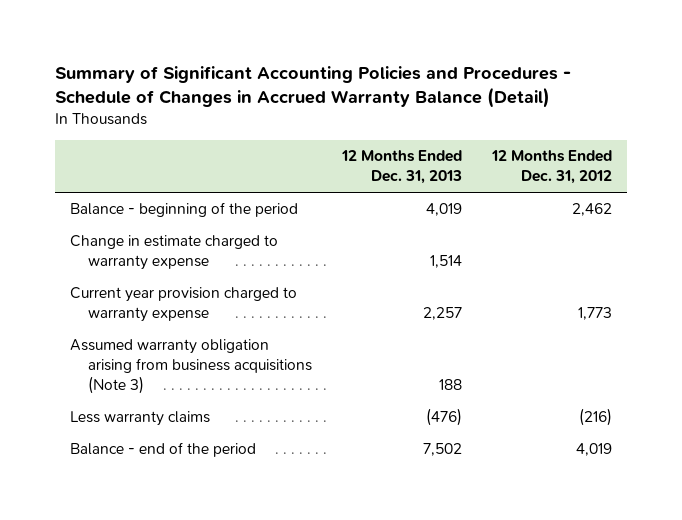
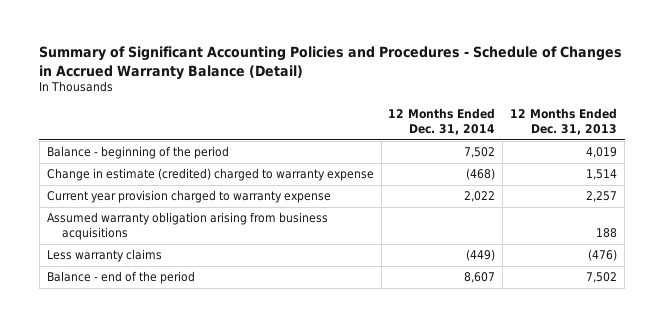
- | 12 Months Ended Dec. 31, 2013 | 12 Months Ended Dec. 31, 2012
+ | 12 Months Ended Dec. 31, 2014 | 12 Months Ended Dec. 31, 2013
- Change in estimate charged to warranty expense | 1,514 |
+ Change in estimate (credited) charged to warranty expense | (468) | 1,514
- Assumed warranty obligation arising from business acquisitions (Note 3) | 188 |
+ Assumed warranty obligation arising from business acquisitions | | 188

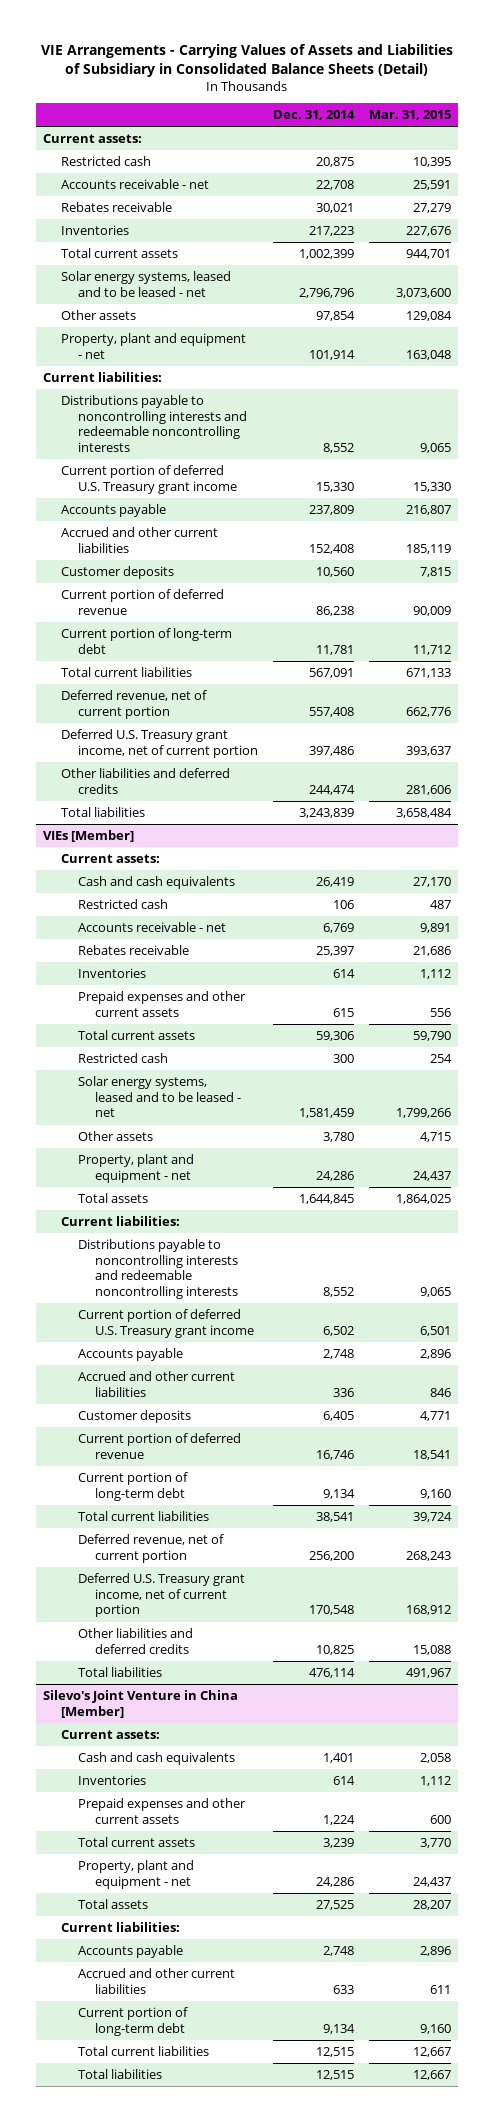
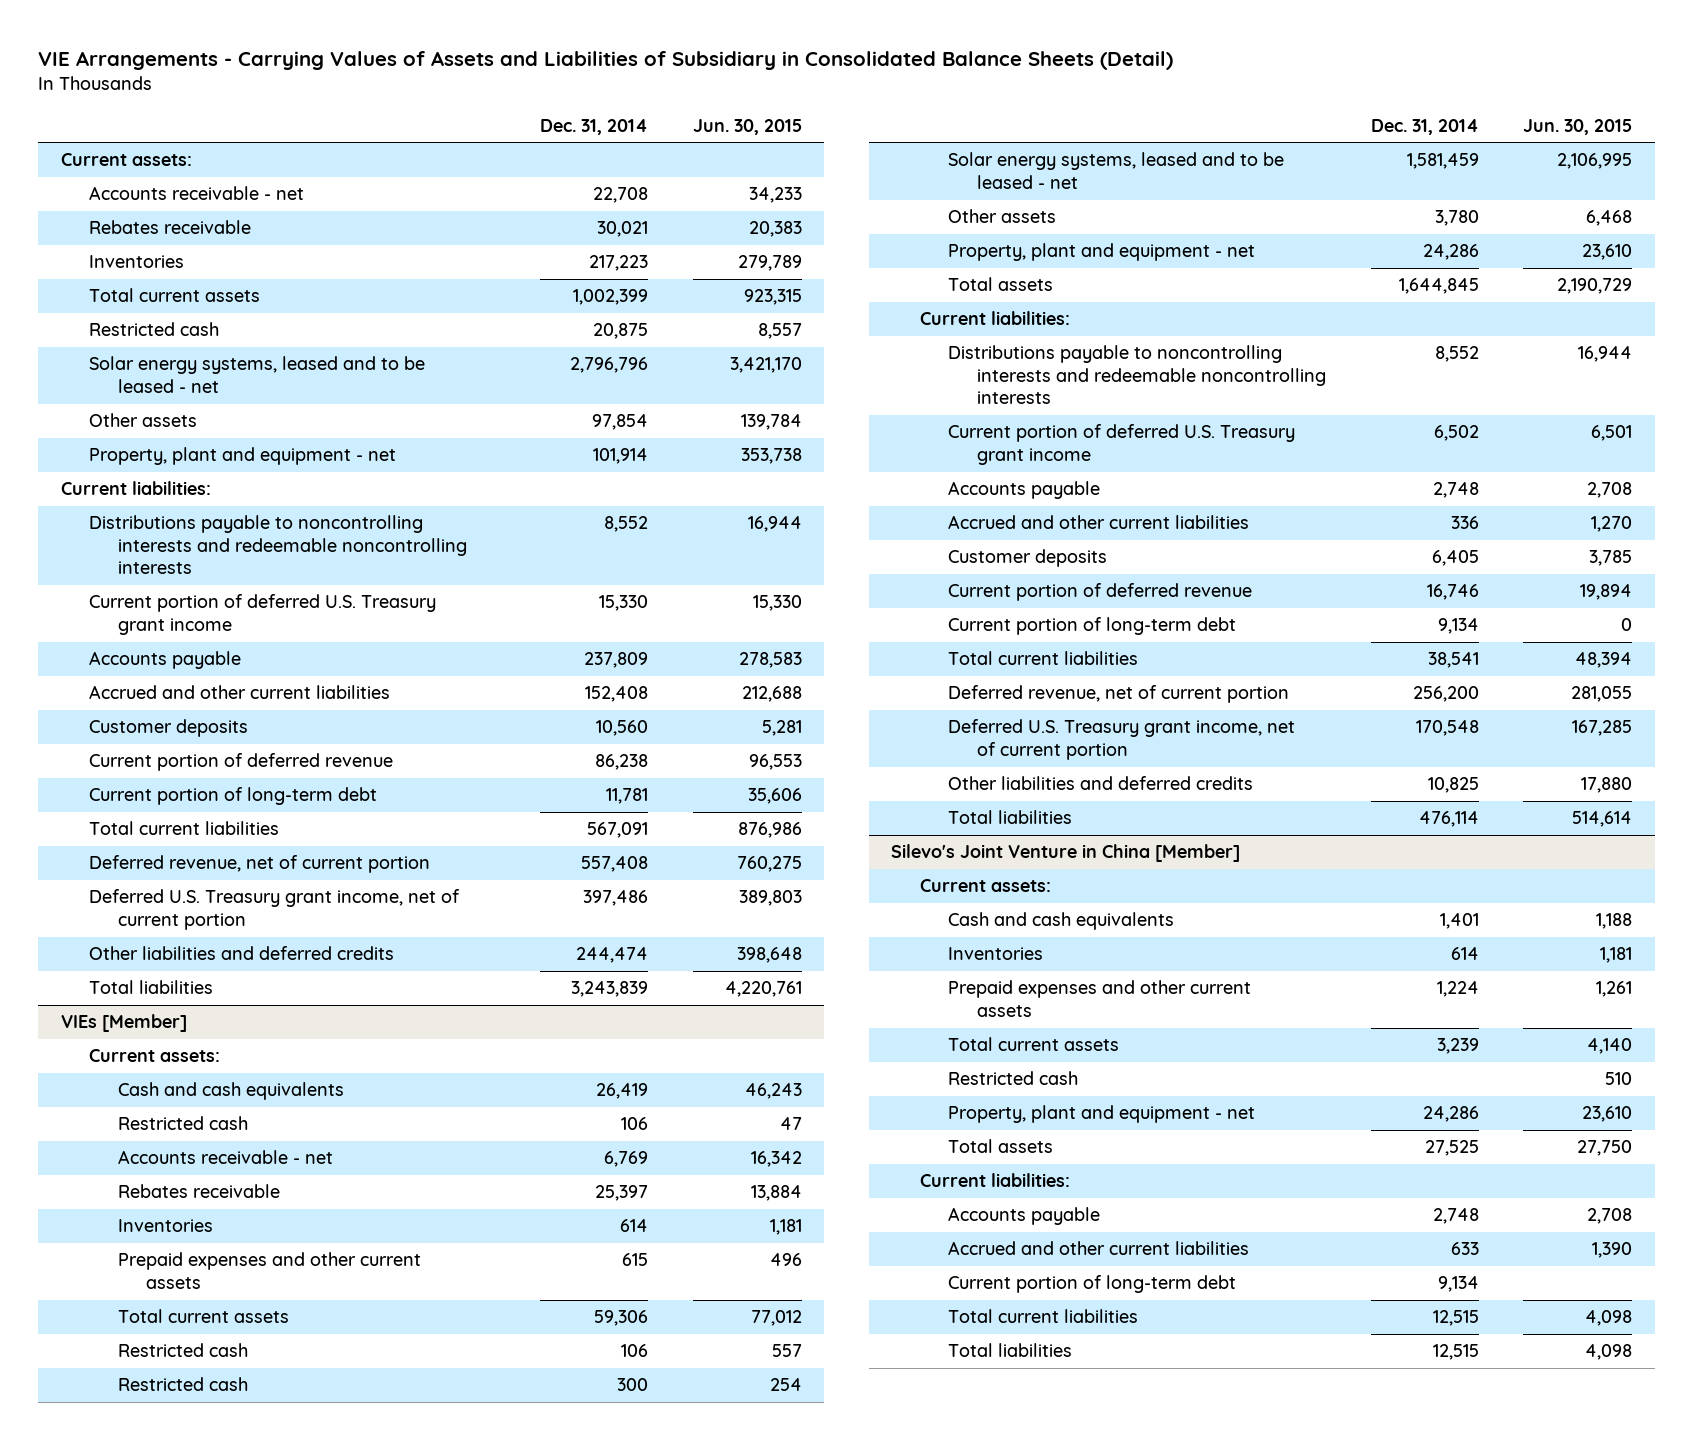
- | Dec. 31, 2014 | Mar. 31, 2015
+ | Dec. 31, 2014 | Jun. 30, 2015
moved down: Restricted cash | 20,875 | 8,557
@ VIEs [Member]
+ Restricted cash | 106 | 557
@ Silevo's Joint Venture in China [Member]
+ Restricted cash | | 510

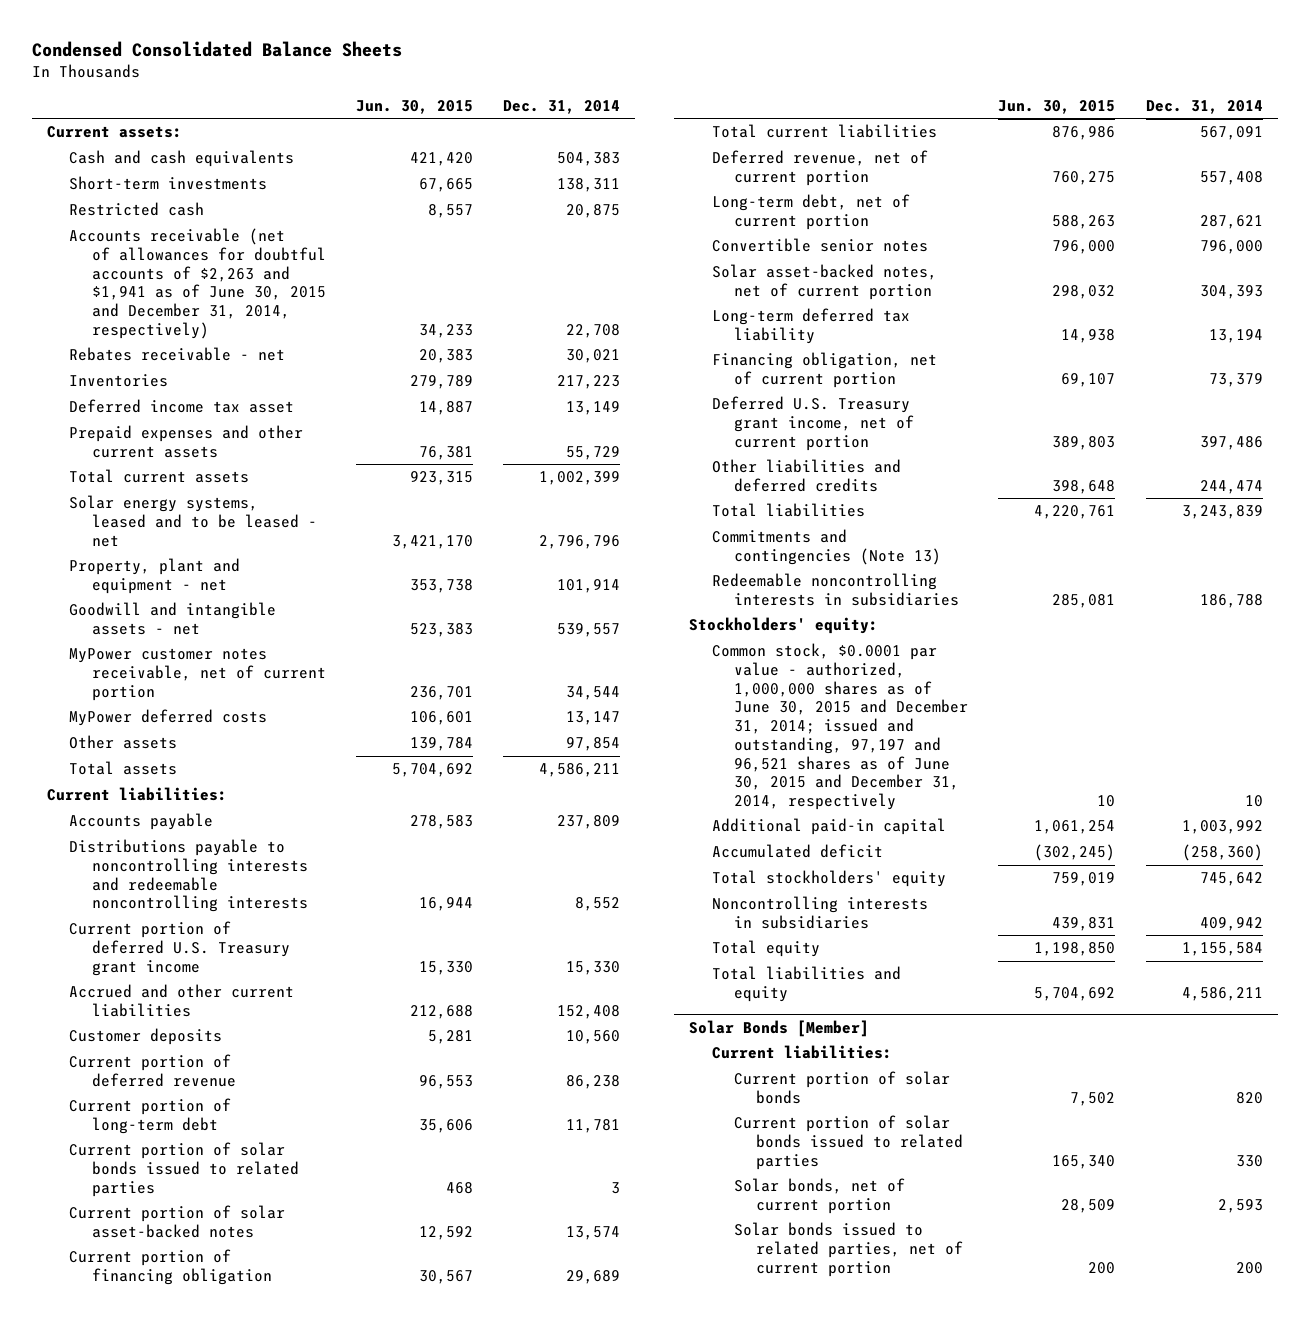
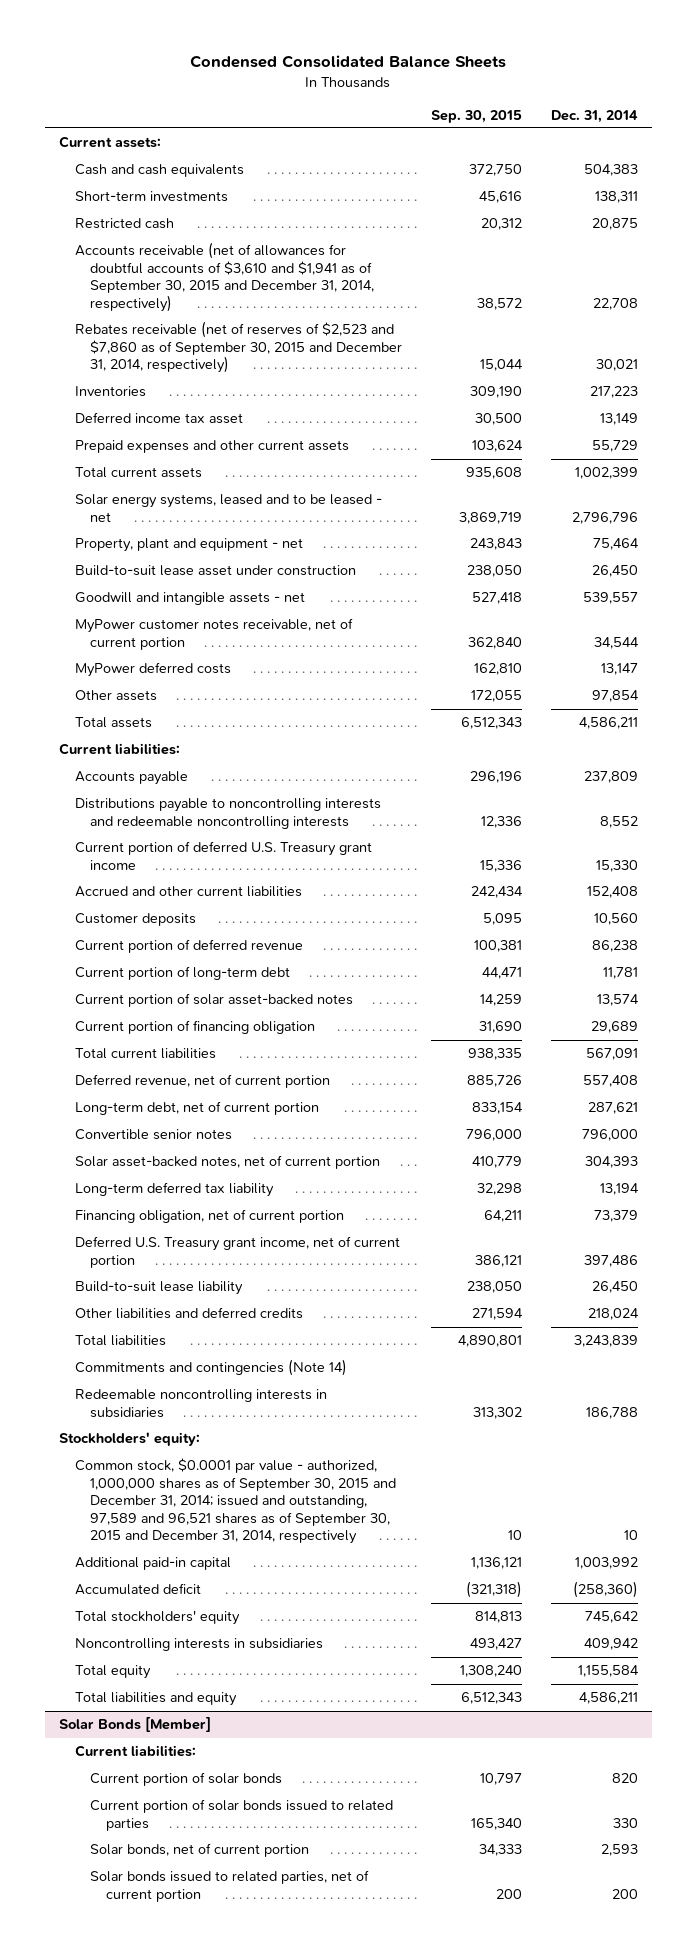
- | Jun. 30, 2015 | Dec. 31, 2014
+ | Sep. 30, 2015 | Dec. 31, 2014
- Accounts receivable (net of allowances for doubtful accounts of $2,263 and $1,941 as of June 30, 2015 and December 31, 2014, respectively) | 34,233 | 22,708
- Rebates receivable - net | 20,383 | 30,021
+ Accounts receivable (net of allowances for doubtful accounts of $3,610 and $1,941 as of September 30, 2015 and December 31, 2014, respectively) | 38,572 | 22,708
+ Rebates receivable (net of reserves of $2,523 and $7,860 as of September 30, 2015 and December 31, 2014, respectively) | 15,044 | 30,021
- Property, plant and equipment - net | 353,738 | 101,914
+ Property, plant and equipment - net | 243,843 | 75,464
+ Build-to-suit lease asset under construction | 238,050 | 26,450
- Current portion of solar bonds issued to related parties | 468 | 3
- Other liabilities and deferred credits | 398,648 | 244,474
+ Build-to-suit lease liability | 238,050 | 26,450
+ Other liabilities and deferred credits | 271,594 | 218,024
- Commitments and contingencies (Note 13)
+ Commitments and contingencies (Note 14)
- Common stock, $0.0001 par value - authorized, 1,000,000 shares as of June 30, 2015 and December 31, 2014; issued and outstanding, 97,197 and 96,521 shares as of June 30, 2015 and December 31, 2014, respectively | 10 | 10
+ Common stock, $0.0001 par value - authorized, 1,000,000 shares as of September 30, 2015 and December 31, 2014; issued and outstanding, 97,589 and 96,521 shares as of September 30, 2015 and December 31, 2014, respectively | 10 | 10

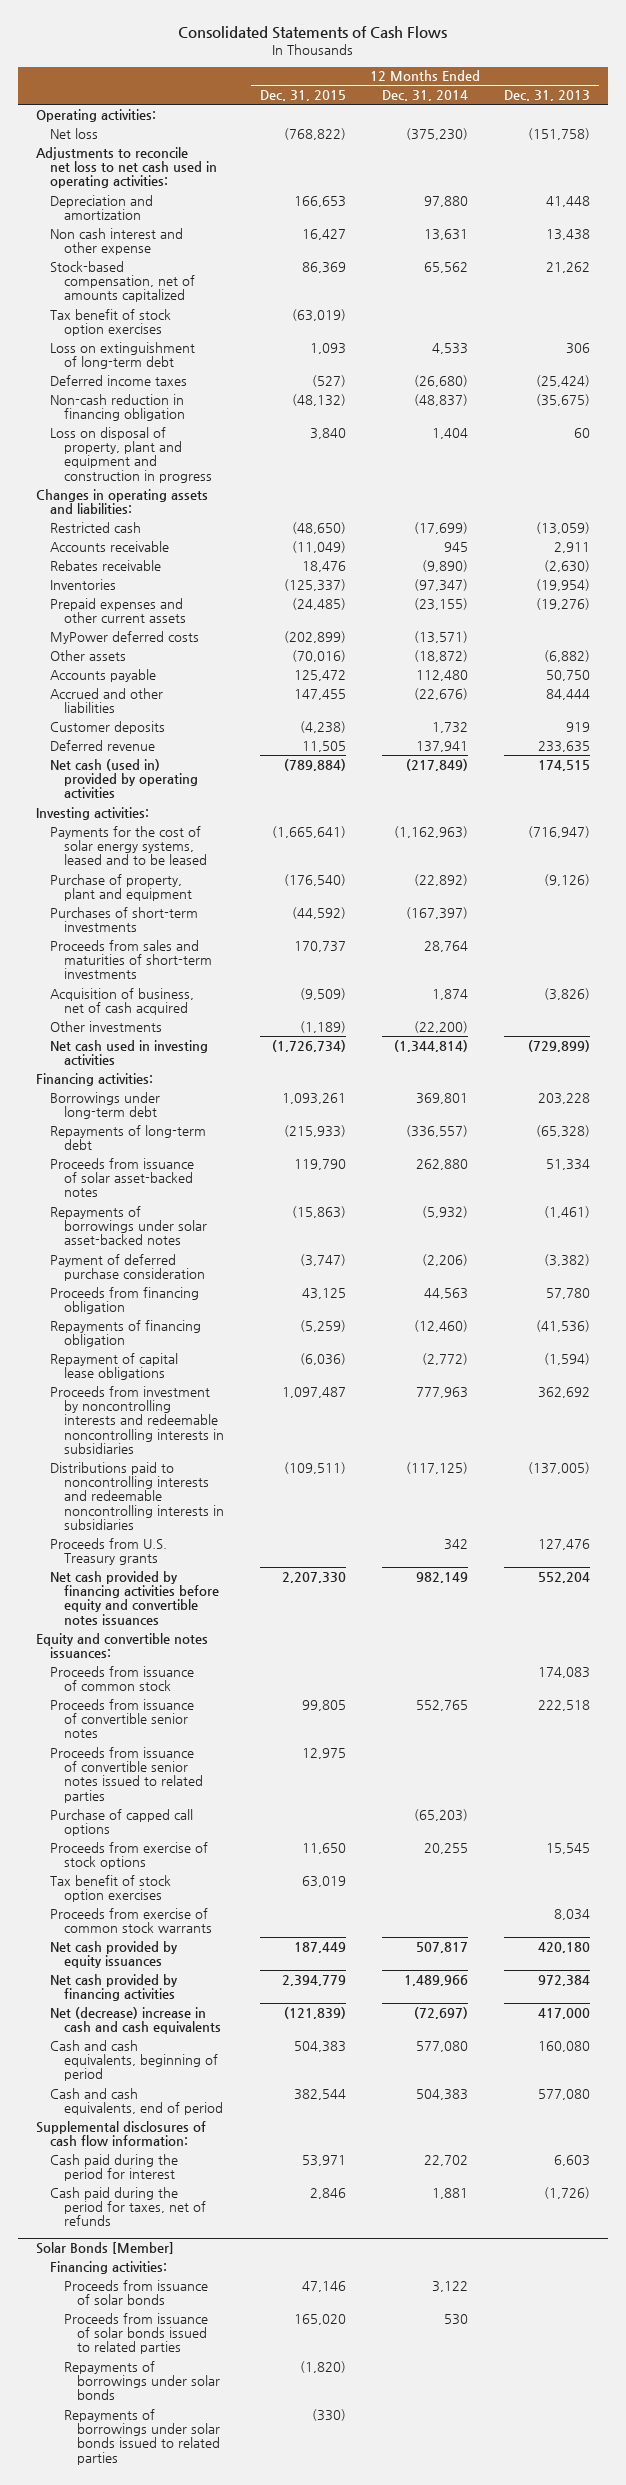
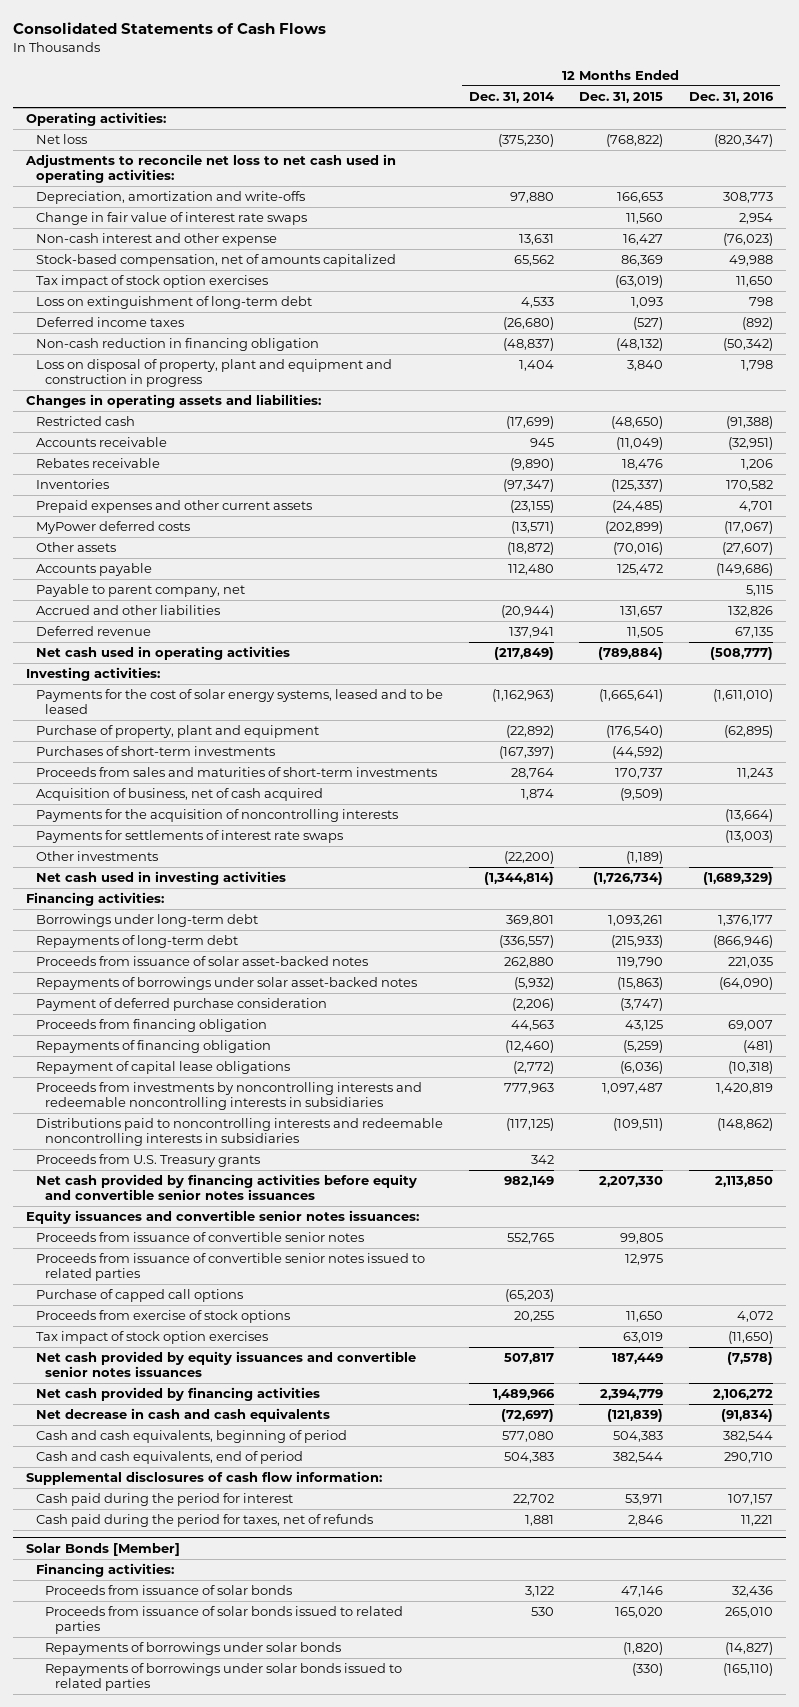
- | 12 Months Ended Dec. 31, 2015 | 12 Months Ended Dec. 31, 2014 | 12 Months Ended Dec. 31, 2013
+ | 12 Months Ended Dec. 31, 2014 | 12 Months Ended Dec. 31, 2015 | 12 Months Ended Dec. 31, 2016
- Depreciation and amortization | 166,653 | 97,880 | 41,448
- Non cash interest and other expense | 16,427 | 13,631 | 13,438
+ Depreciation, amortization and write-offs | 97,880 | 166,653 | 308,773
+ Change in fair value of interest rate swaps | | 11,560 | 2,954
+ Non-cash interest and other expense | 13,631 | 16,427 | (76,023)
- Tax benefit of stock option exercises | (63,019) | |
+ Tax impact of stock option exercises | | (63,019) | 11,650
- Accrued and other liabilities | 147,455 | (22,676) | 84,444
- Customer deposits | (4,238) | 1,732 | 919
+ Payable to parent company, net | | | 5,115
+ Accrued and other liabilities | (20,944) | 131,657 | 132,826
- Net cash (used in) provided by operating activities | (789,884) | (217,849) | 174,515
+ Net cash used in operating activities | (217,849) | (789,884) | (508,777)
+ Payments for the acquisition of noncontrolling interests | | | (13,664)
+ Payments for settlements of interest rate swaps | | | (13,003)
- Proceeds from investment by noncontrolling interests and redeemable noncontrolling interests in subsidiaries | 1,097,487 | 777,963 | 362,692
+ Proceeds from investments by noncontrolling interests and redeemable noncontrolling interests in subsidiaries | 777,963 | 1,097,487 | 1,420,819
- Net cash provided by financing activities before equity and convertible notes issuances | 2,207,330 | 982,149 | 552,204
- Equity and convertible notes issuances:
- Proceeds from issuance of common stock | | | 174,083
+ Net cash provided by financing activities before equity and convertible senior notes issuances | 982,149 | 2,207,330 | 2,113,850
+ Equity issuances and convertible senior notes issuances:
- Tax benefit of stock option exercises | 63,019 | |
- Proceeds from exercise of common stock warrants | | | 8,034
- Net cash provided by equity issuances | 187,449 | 507,817 | 420,180
+ Tax impact of stock option exercises | | 63,019 | (11,650)
+ Net cash provided by equity issuances and convertible senior notes issuances | 507,817 | 187,449 | (7,578)
- Net (decrease) increase in cash and cash equivalents | (121,839) | (72,697) | 417,000
+ Net decrease in cash and cash equivalents | (72,697) | (121,839) | (91,834)

